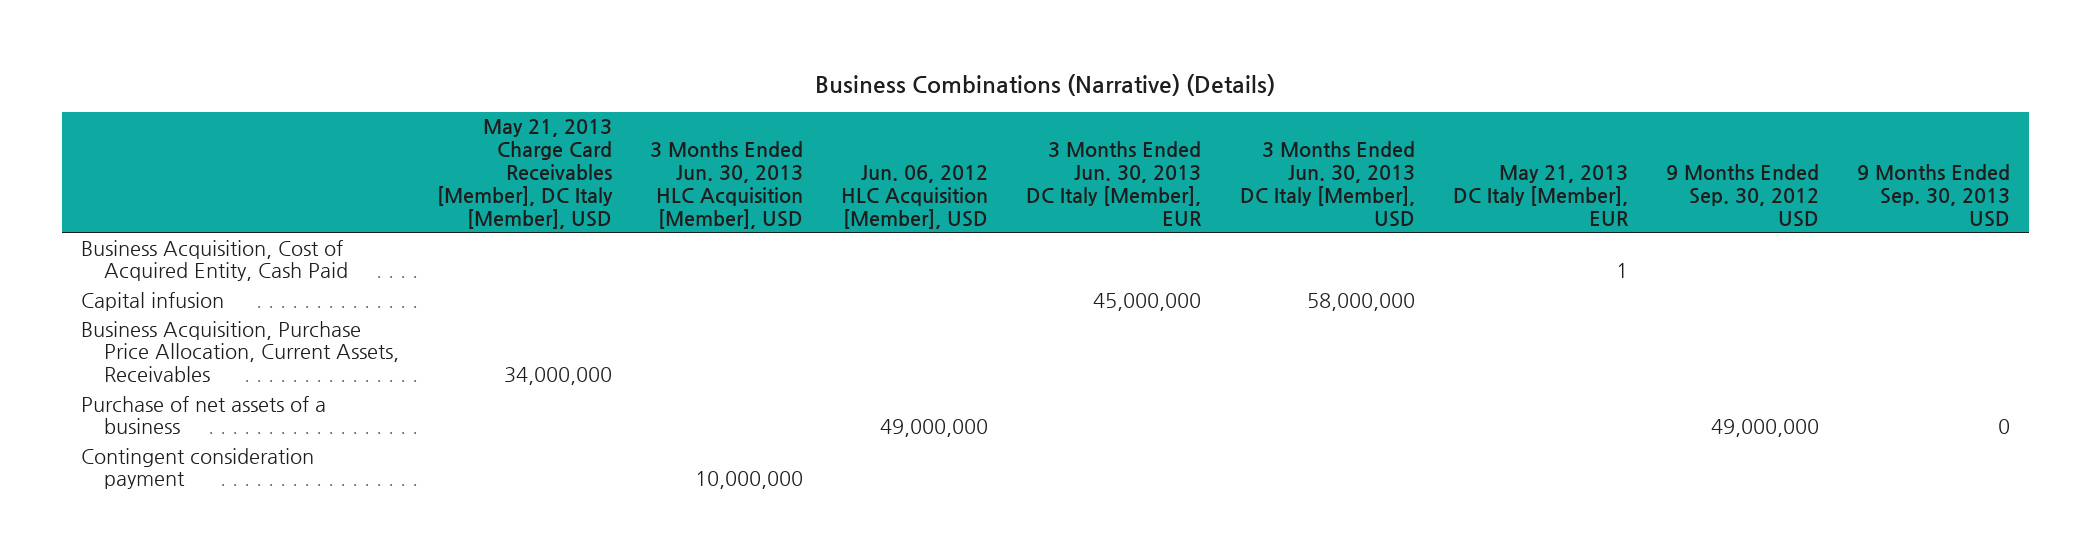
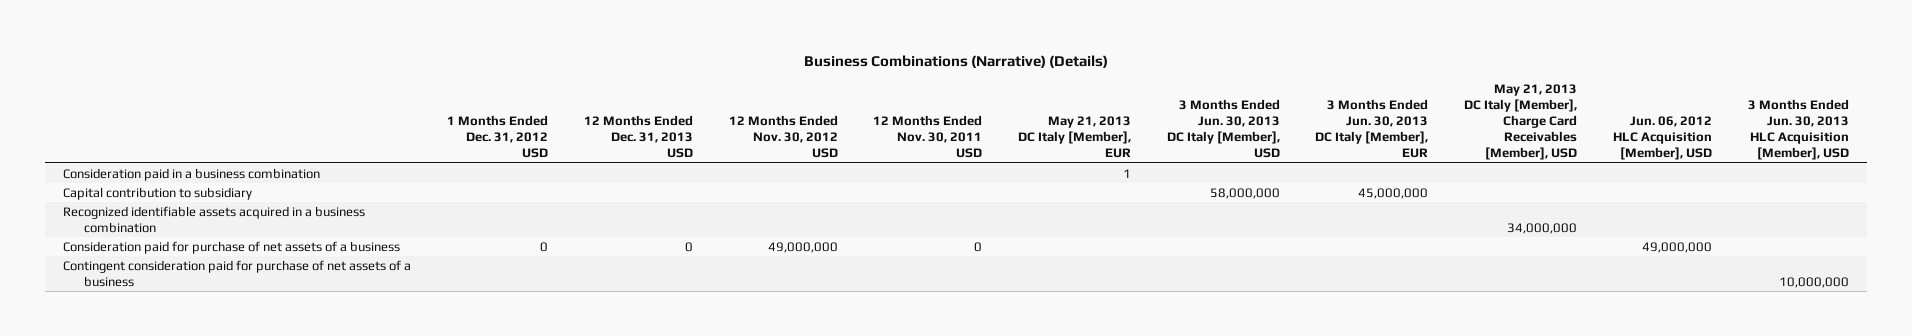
- | May 21, 2013 Charge Card Receivables [Member], DC Italy [Member], USD | 3 Months Ended Jun. 30, 2013 HLC Acquisition [Member], USD | Jun. 06, 2012 HLC Acquisition [Member], USD | 3 Months Ended Jun. 30, 2013 DC Italy [Member], EUR | 3 Months Ended Jun. 30, 2013 DC Italy [Member], USD | May 21, 2013 DC Italy [Member], EUR | 9 Months Ended Sep. 30, 2012 USD | 9 Months Ended Sep. 30, 2013 USD
+ | 1 Months Ended Dec. 31, 2012 USD | 12 Months Ended Dec. 31, 2013 USD | 12 Months Ended Nov. 30, 2012 USD | 12 Months Ended Nov. 30, 2011 USD | May 21, 2013 DC Italy [Member], EUR | 3 Months Ended Jun. 30, 2013 DC Italy [Member], USD | 3 Months Ended Jun. 30, 2013 DC Italy [Member], EUR | May 21, 2013 DC Italy [Member], Charge Card Receivables [Member], USD | Jun. 06, 2012 HLC Acquisition [Member], USD | 3 Months Ended Jun. 30, 2013 HLC Acquisition [Member], USD
- Business Acquisition, Cost of Acquired Entity, Cash Paid | | | | | | 1 | |
- Capital infusion | | | | 45,000,000 | 58,000,000 | | |
- Business Acquisition, Purchase Price Allocation, Current Assets, Receivables | 34,000,000 | | | | | | |
- Purchase of net assets of a business | | | 49,000,000 | | | | 49,000,000 | 0
- Contingent consideration payment | | 10,000,000 | | | | | |
+ Consideration paid in a business combination | | | | | 1 | | | | |
+ Capital contribution to subsidiary | | | | | | 58,000,000 | 45,000,000 | | |
+ Recognized identifiable assets acquired in a business combination | | | | | | | | 34,000,000 | |
+ Consideration paid for purchase of net assets of a business | 0 | 0 | 49,000,000 | 0 | | | | | 49,000,000 |
+ Contingent consideration paid for purchase of net assets of a business | | | | | | | | | | 10,000,000

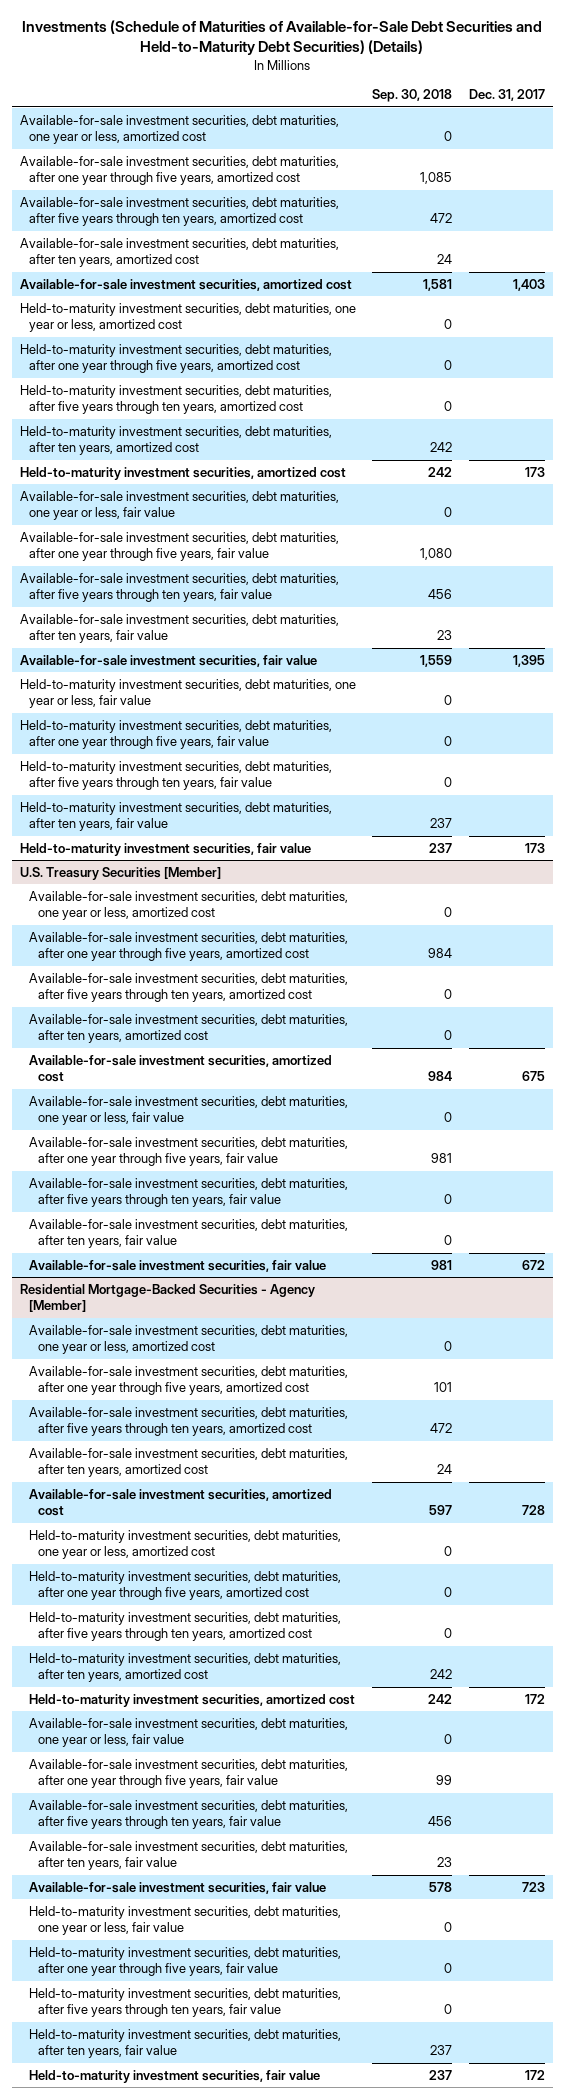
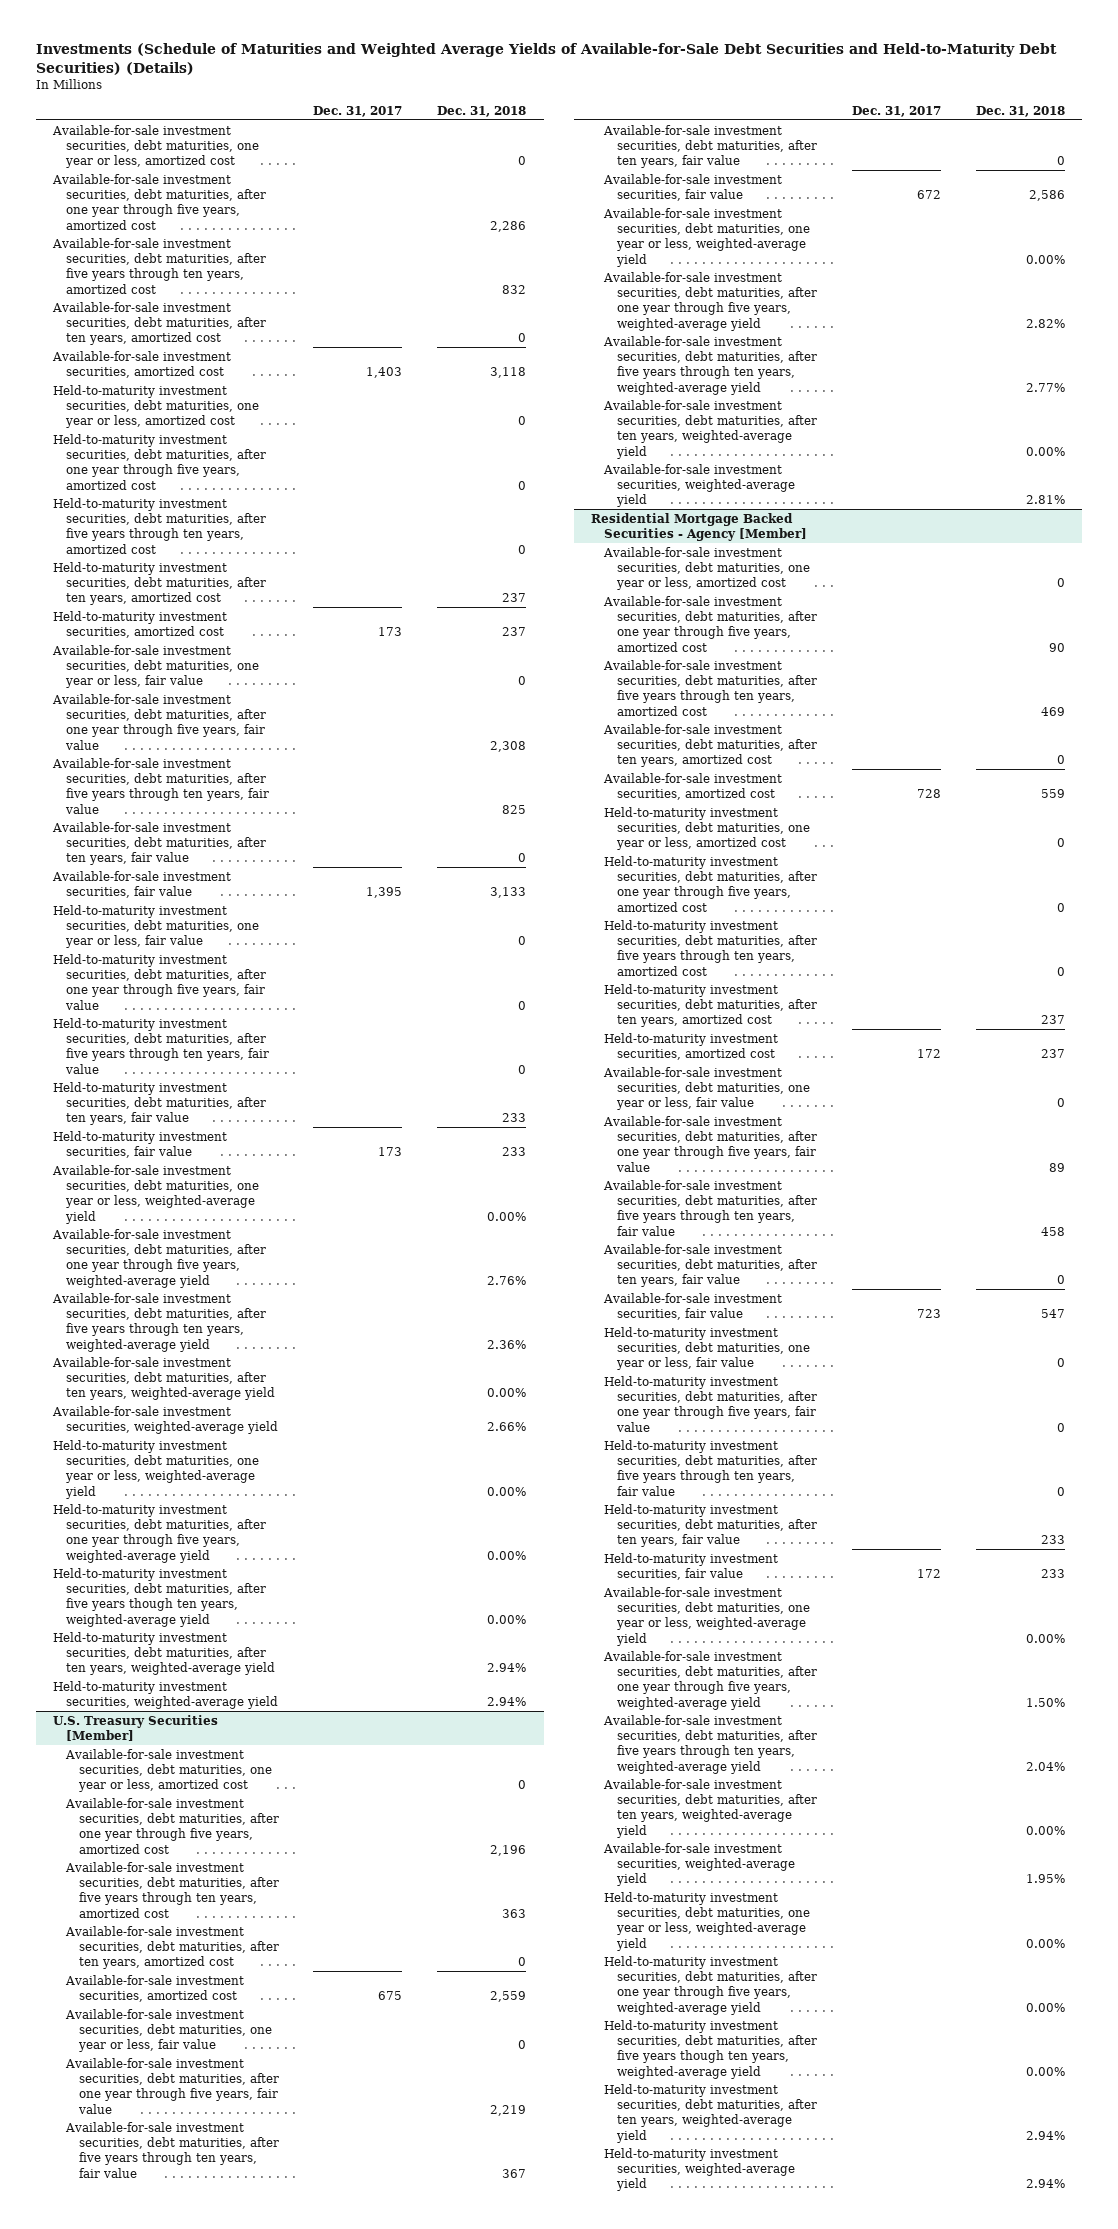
- Investments (Schedule of Maturities of Available-for-Sale Debt Securities and Held-to-Maturity Debt Securities) (Details)
+ Investments (Schedule of Maturities and Weighted Average Yields of Available-for-Sale Debt Securities and Held-to-Maturity Debt Securities) (Details)
- | Sep. 30, 2018 | Dec. 31, 2017
+ | Dec. 31, 2017 | Dec. 31, 2018
+ Available-for-sale investment securities, debt maturities, one year or less, weighted-average yield | | 0.00%
+ Available-for-sale investment securities, debt maturities, after one year through five years, weighted-average yield | | 2.76%
+ Available-for-sale investment securities, debt maturities, after five years through ten years, weighted-average yield | | 2.36%
+ Available-for-sale investment securities, debt maturities, after ten years, weighted-average yield | | 0.00%
+ Available-for-sale investment securities, weighted-average yield | | 2.66%
+ Held-to-maturity investment securities, debt maturities, one year or less, weighted-average yield | | 0.00%
+ Held-to-maturity investment securities, debt maturities, after one year through five years, weighted-average yield | | 0.00%
+ Held-to-maturity investment securities, debt maturities, after five years though ten years, weighted-average yield | | 0.00%
+ Held-to-maturity investment securities, debt maturities, after ten years, weighted-average yield | | 2.94%
+ Held-to-maturity investment securities, weighted-average yield | | 2.94%
- Residential Mortgage-Backed Securities - Agency [Member]
@ U.S. Treasury Securities [Member]
+ Available-for-sale investment securities, debt maturities, one year or less, weighted-average yield | | 0.00%
+ Available-for-sale investment securities, debt maturities, after one year through five years, weighted-average yield | | 2.82%
+ Available-for-sale investment securities, debt maturities, after five years through ten years, weighted-average yield | | 2.77%
+ Available-for-sale investment securities, debt maturities, after ten years, weighted-average yield | | 0.00%
+ Available-for-sale investment securities, weighted-average yield | | 2.81%
+ Residential Mortgage Backed Securities - Agency [Member]
+ Available-for-sale investment securities, debt maturities, one year or less, weighted-average yield | | 0.00%
+ Available-for-sale investment securities, debt maturities, after one year through five years, weighted-average yield | | 1.50%
+ Available-for-sale investment securities, debt maturities, after five years through ten years, weighted-average yield | | 2.04%
+ Available-for-sale investment securities, debt maturities, after ten years, weighted-average yield | | 0.00%
+ Available-for-sale investment securities, weighted-average yield | | 1.95%
+ Held-to-maturity investment securities, debt maturities, one year or less, weighted-average yield | | 0.00%
+ Held-to-maturity investment securities, debt maturities, after one year through five years, weighted-average yield | | 0.00%
+ Held-to-maturity investment securities, debt maturities, after five years though ten years, weighted-average yield | | 0.00%
+ Held-to-maturity investment securities, debt maturities, after ten years, weighted-average yield | | 2.94%
+ Held-to-maturity investment securities, weighted-average yield | | 2.94%

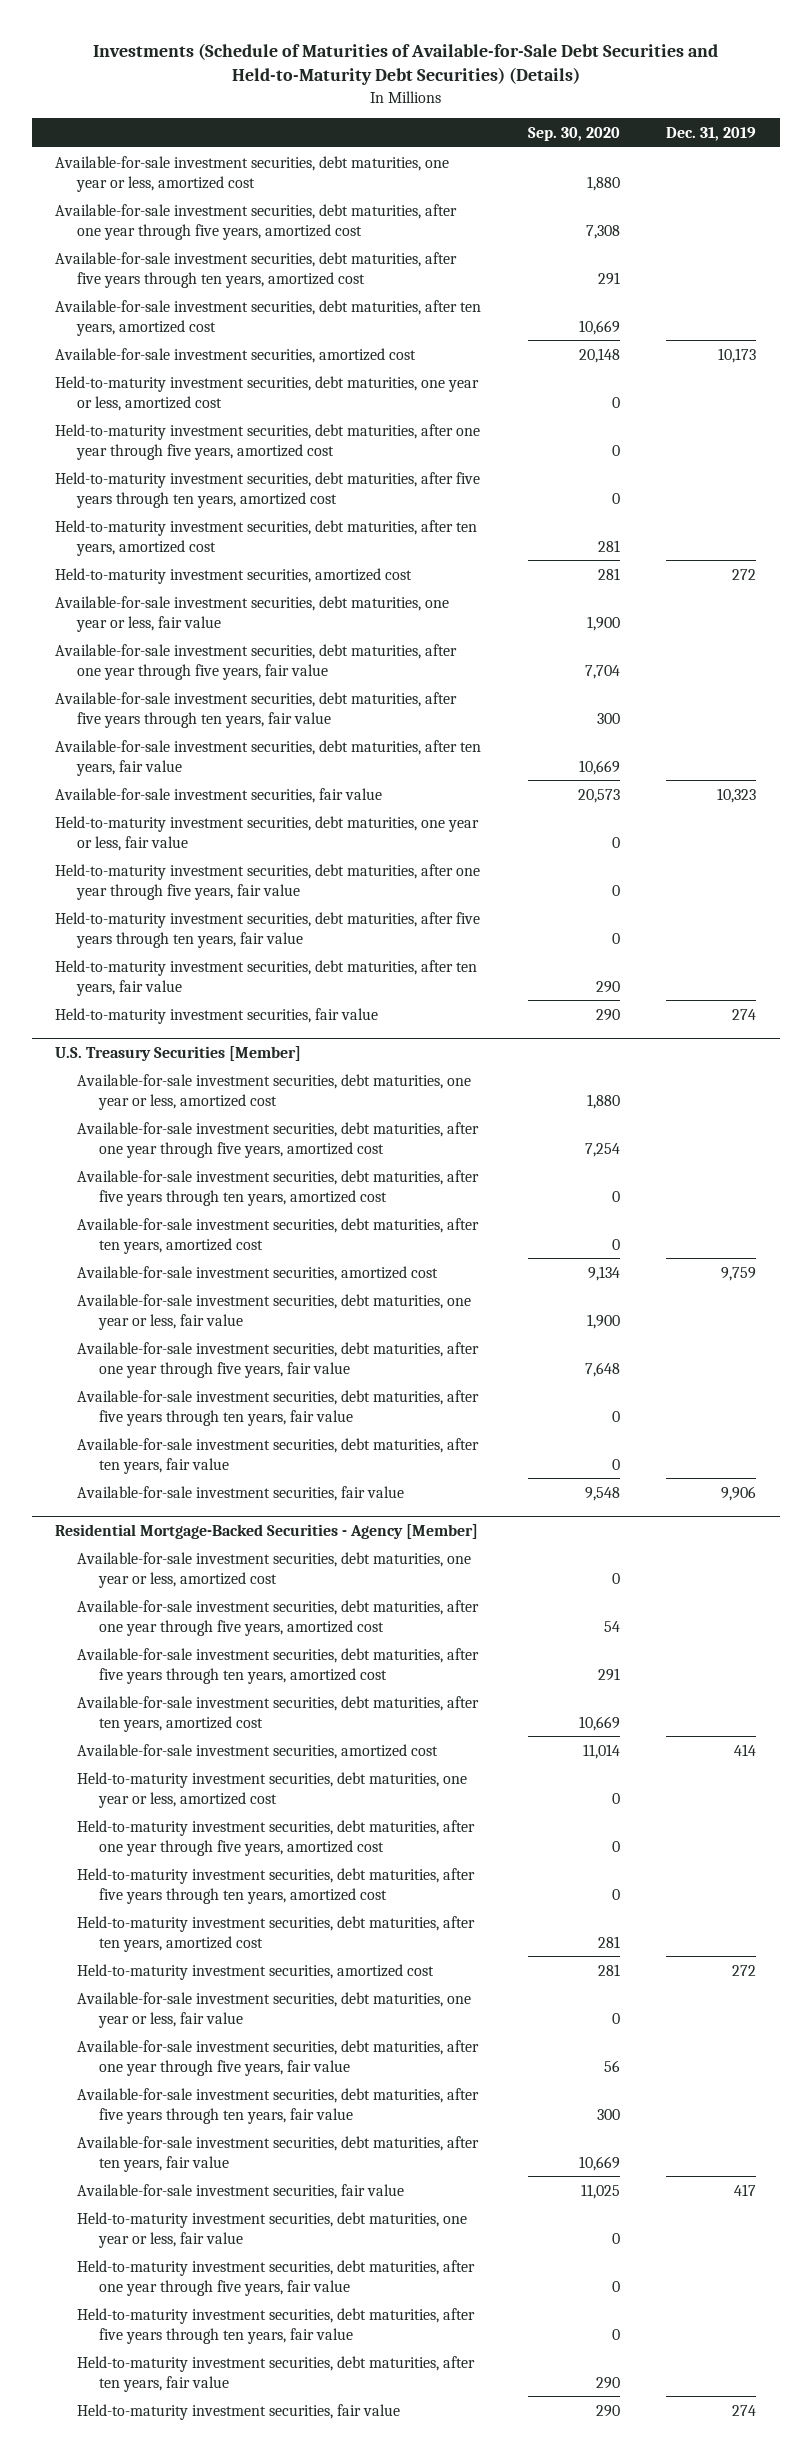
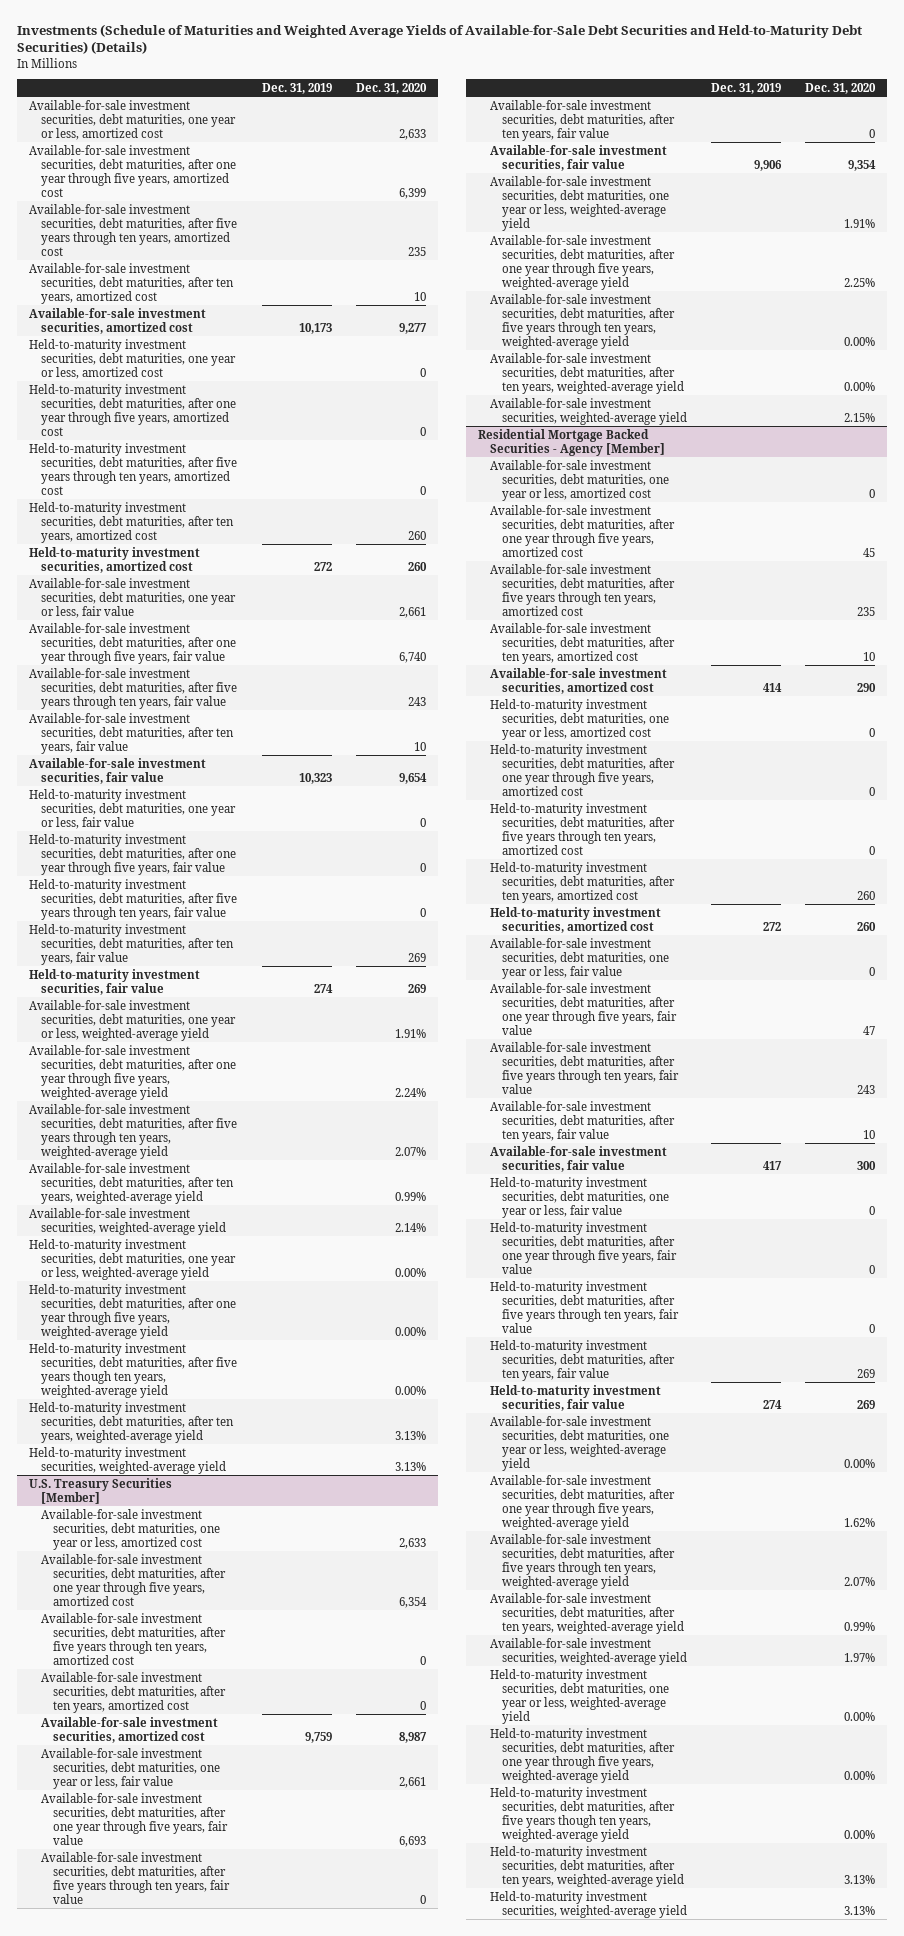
- Investments (Schedule of Maturities of Available-for-Sale Debt Securities and Held-to-Maturity Debt Securities) (Details)
+ Investments (Schedule of Maturities and Weighted Average Yields of Available-for-Sale Debt Securities and Held-to-Maturity Debt Securities) (Details)
- | Sep. 30, 2020 | Dec. 31, 2019
+ | Dec. 31, 2019 | Dec. 31, 2020
+ Available-for-sale investment securities, debt maturities, one year or less, weighted-average yield | | 1.91%
+ Available-for-sale investment securities, debt maturities, after one year through five years, weighted-average yield | | 2.24%
+ Available-for-sale investment securities, debt maturities, after five years through ten years, weighted-average yield | | 2.07%
+ Available-for-sale investment securities, debt maturities, after ten years, weighted-average yield | | 0.99%
+ Available-for-sale investment securities, weighted-average yield | | 2.14%
+ Held-to-maturity investment securities, debt maturities, one year or less, weighted-average yield | | 0.00%
+ Held-to-maturity investment securities, debt maturities, after one year through five years, weighted-average yield | | 0.00%
+ Held-to-maturity investment securities, debt maturities, after five years though ten years, weighted-average yield | | 0.00%
+ Held-to-maturity investment securities, debt maturities, after ten years, weighted-average yield | | 3.13%
+ Held-to-maturity investment securities, weighted-average yield | | 3.13%
- Residential Mortgage-Backed Securities - Agency [Member]
@ U.S. Treasury Securities [Member]
+ Available-for-sale investment securities, debt maturities, one year or less, weighted-average yield | | 1.91%
+ Available-for-sale investment securities, debt maturities, after one year through five years, weighted-average yield | | 2.25%
+ Available-for-sale investment securities, debt maturities, after five years through ten years, weighted-average yield | | 0.00%
+ Available-for-sale investment securities, debt maturities, after ten years, weighted-average yield | | 0.00%
+ Available-for-sale investment securities, weighted-average yield | | 2.15%
+ Residential Mortgage Backed Securities - Agency [Member]
+ Available-for-sale investment securities, debt maturities, one year or less, weighted-average yield | | 0.00%
+ Available-for-sale investment securities, debt maturities, after one year through five years, weighted-average yield | | 1.62%
+ Available-for-sale investment securities, debt maturities, after five years through ten years, weighted-average yield | | 2.07%
+ Available-for-sale investment securities, debt maturities, after ten years, weighted-average yield | | 0.99%
+ Available-for-sale investment securities, weighted-average yield | | 1.97%
+ Held-to-maturity investment securities, debt maturities, one year or less, weighted-average yield | | 0.00%
+ Held-to-maturity investment securities, debt maturities, after one year through five years, weighted-average yield | | 0.00%
+ Held-to-maturity investment securities, debt maturities, after five years though ten years, weighted-average yield | | 0.00%
+ Held-to-maturity investment securities, debt maturities, after ten years, weighted-average yield | | 3.13%
+ Held-to-maturity investment securities, weighted-average yield | | 3.13%

